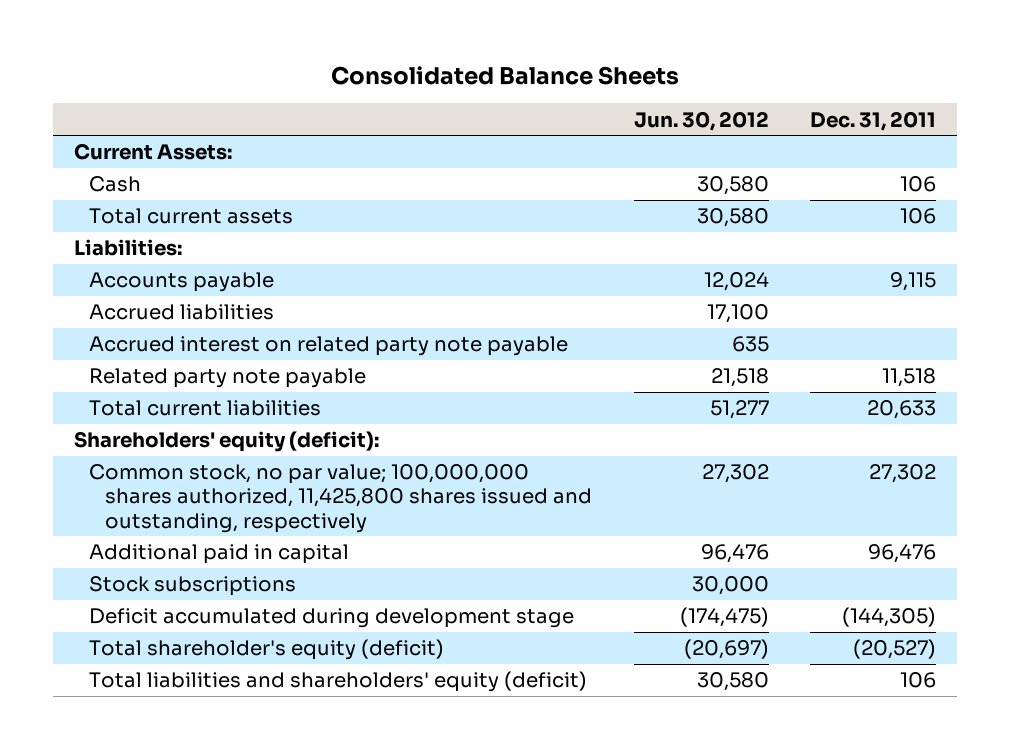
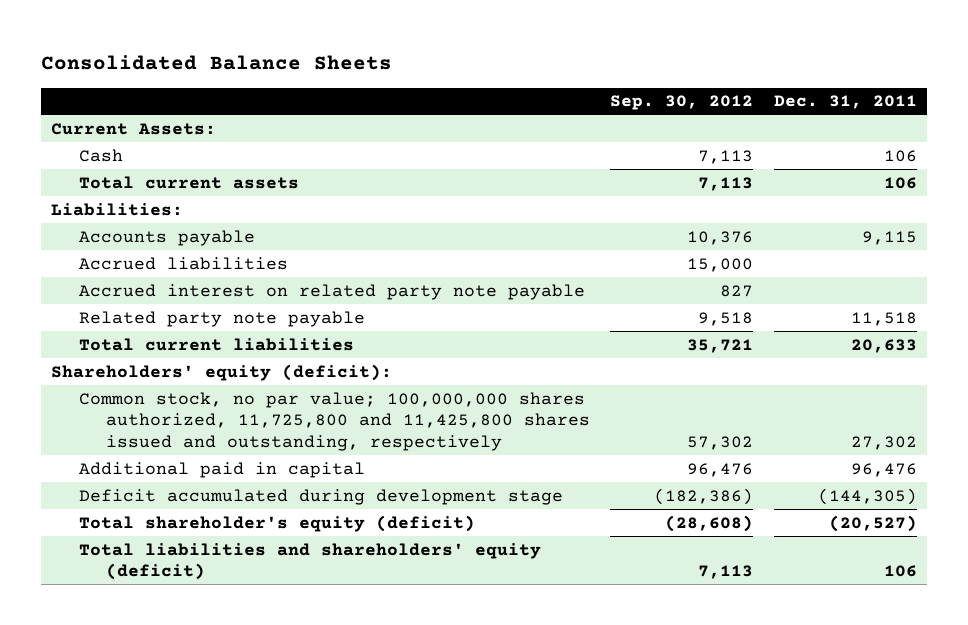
- | Jun. 30, 2012 | Dec. 31, 2011
+ | Sep. 30, 2012 | Dec. 31, 2011
- Common stock, no par value; 100,000,000 shares authorized, 11,425,800 shares issued and outstanding, respectively | 27,302 | 27,302
+ Common stock, no par value; 100,000,000 shares authorized, 11,725,800 and 11,425,800 shares issued and outstanding, respectively | 57,302 | 27,302
- Stock subscriptions | 30,000 |

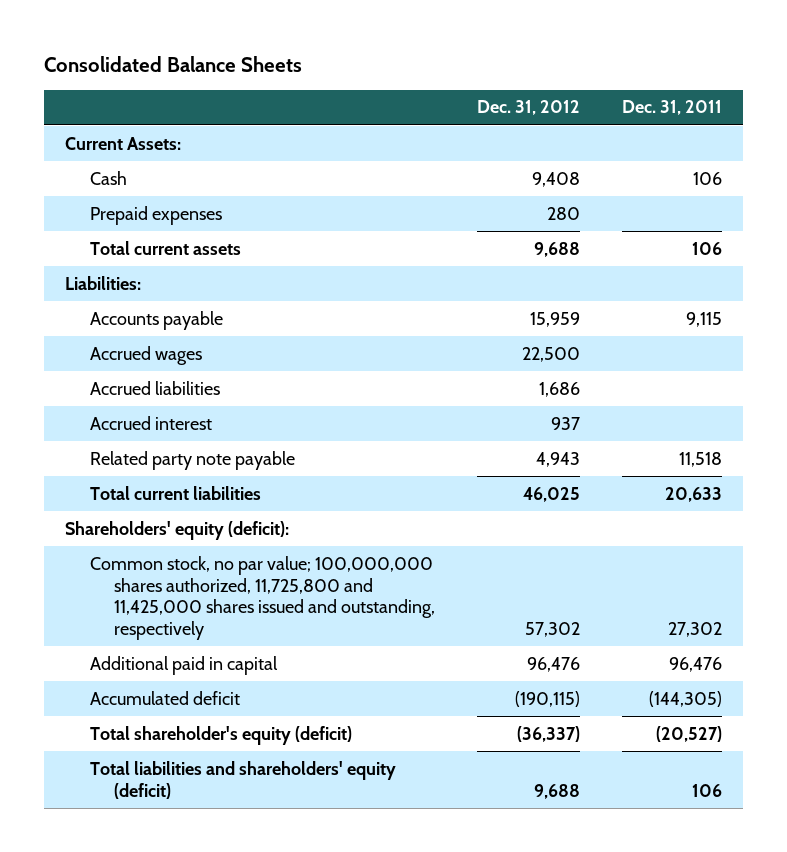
- | Sep. 30, 2012 | Dec. 31, 2011
+ | Dec. 31, 2012 | Dec. 31, 2011
+ Prepaid expenses | 280 |
+ Accrued wages | 22,500 |
- Accrued interest on related party note payable | 827 |
+ Accrued interest | 937 |
- Common stock, no par value; 100,000,000 shares authorized, 11,725,800 and 11,425,800 shares issued and outstanding, respectively | 57,302 | 27,302
+ Common stock, no par value; 100,000,000 shares authorized, 11,725,800 and 11,425,000 shares issued and outstanding, respectively | 57,302 | 27,302
- Deficit accumulated during development stage | (182,386) | (144,305)
+ Accumulated deficit | (190,115) | (144,305)

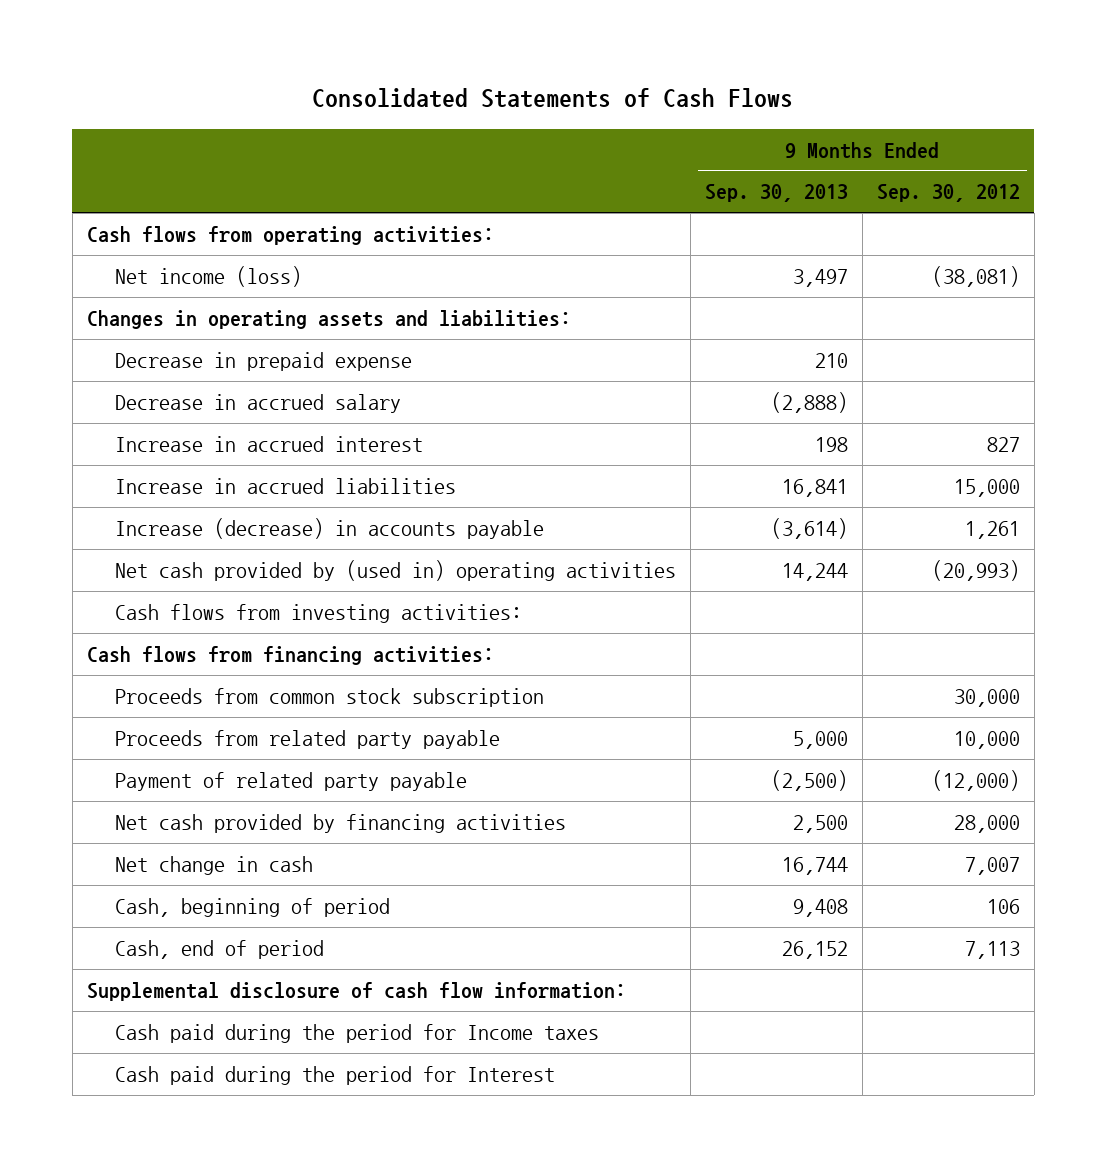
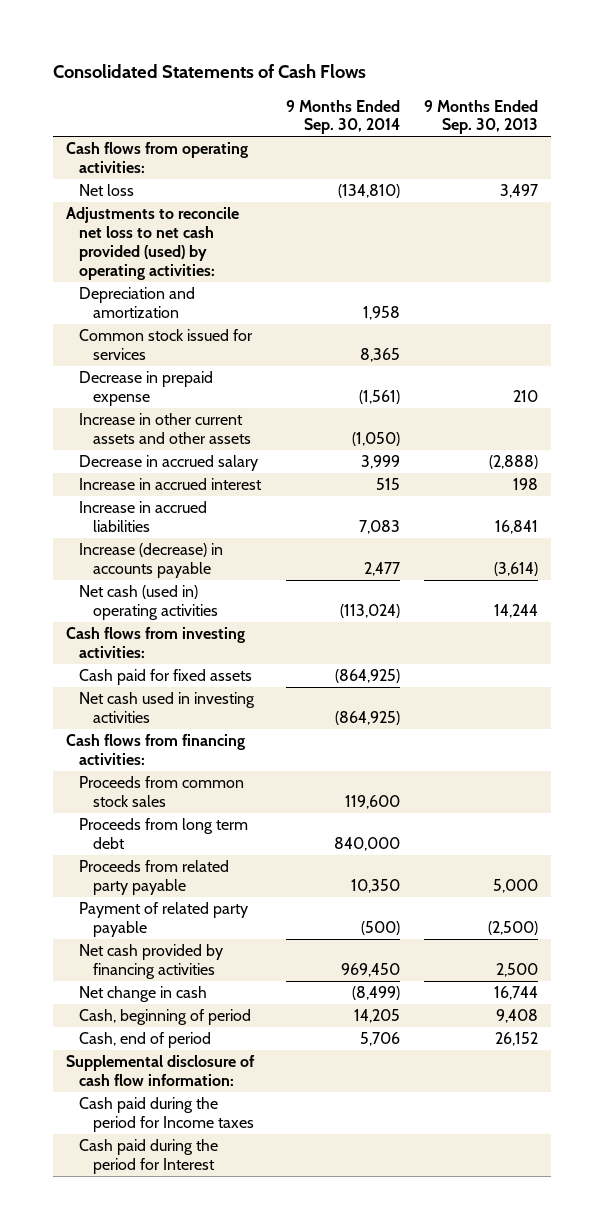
- | 9 Months Ended Sep. 30, 2013 | 9 Months Ended Sep. 30, 2012
+ | 9 Months Ended Sep. 30, 2014 | 9 Months Ended Sep. 30, 2013
- Net income (loss) | 3,497 | (38,081)
- Changes in operating assets and liabilities:
+ Net loss | (134,810) | 3,497
+ Adjustments to reconcile net loss to net cash provided (used) by operating activities:
+ Depreciation and amortization | 1,958 |
+ Common stock issued for services | 8,365 |
+ Increase in other current assets and other assets | (1,050) |
- Net cash provided by (used in) operating activities | 14,244 | (20,993)
+ Net cash (used in) operating activities | (113,024) | 14,244
+ Cash paid for fixed assets | (864,925) |
+ Net cash used in investing activities | (864,925) |
- Proceeds from common stock subscription | | 30,000
+ Proceeds from common stock sales | 119,600 |
+ Proceeds from long term debt | 840,000 |

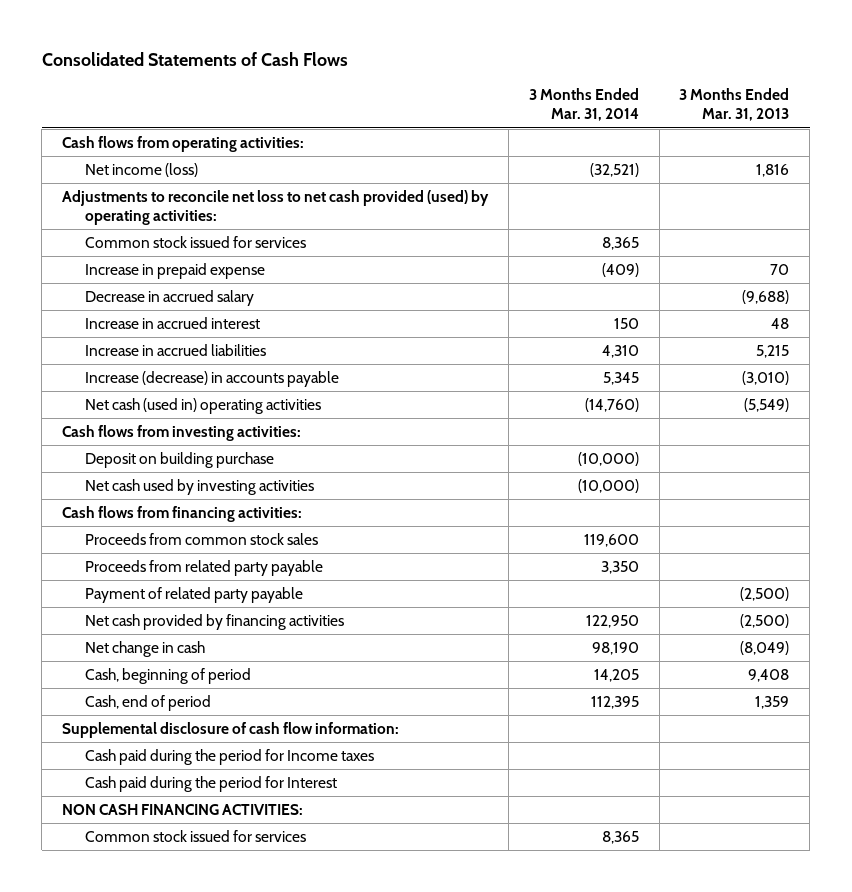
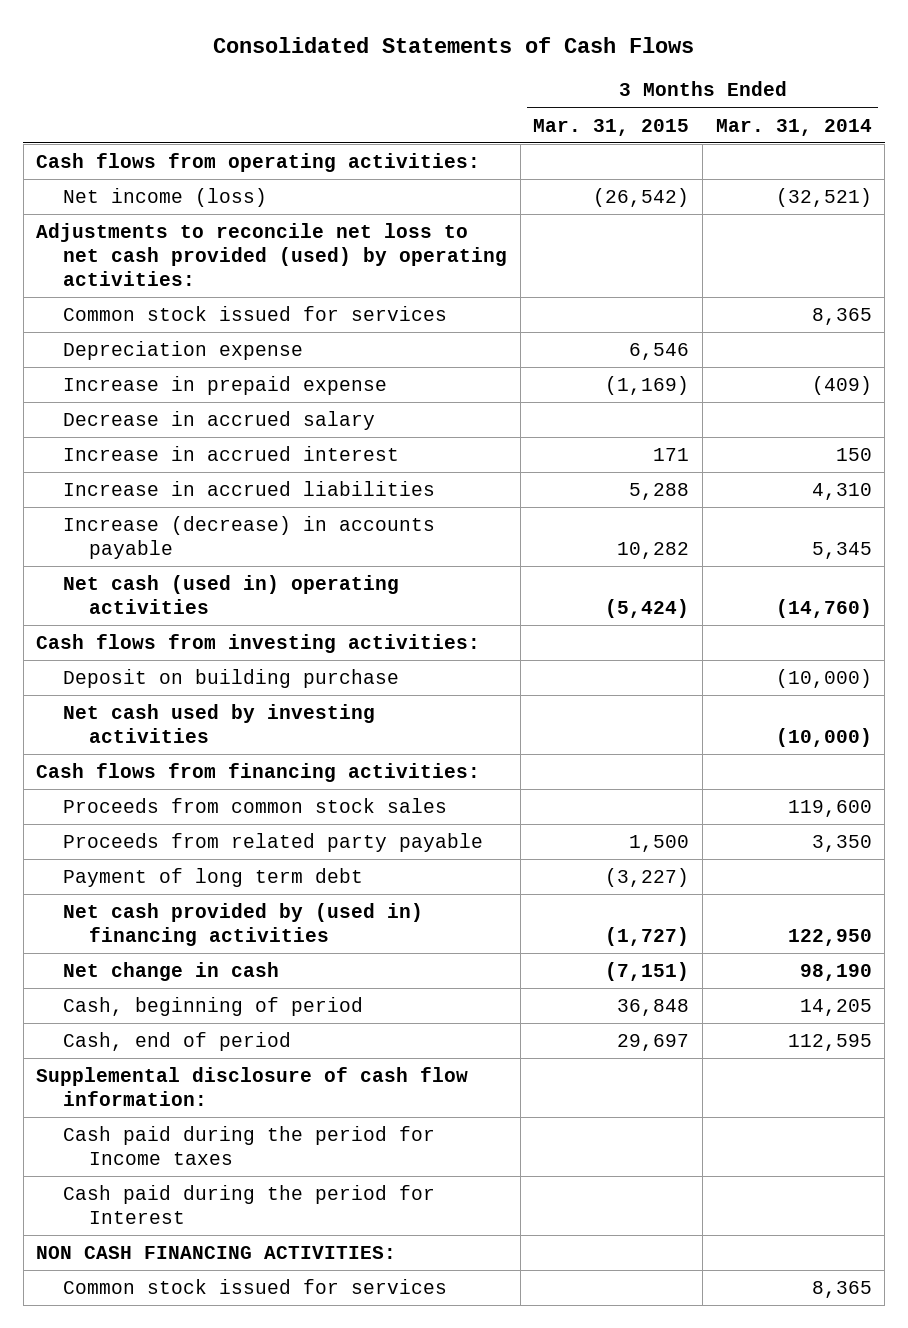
- | 3 Months Ended Mar. 31, 2014 | 3 Months Ended Mar. 31, 2013
+ | 3 Months Ended Mar. 31, 2015 | 3 Months Ended Mar. 31, 2014
+ Depreciation expense | 6,546 |
- Payment of related party payable | | (2,500)
- Net cash provided by financing activities | 122,950 | (2,500)
+ Payment of long term debt | (3,227) |
+ Net cash provided by (used in) financing activities | (1,727) | 122,950
- Cash, end of period | 112,395 | 1,359
+ Cash, end of period | 29,697 | 112,595

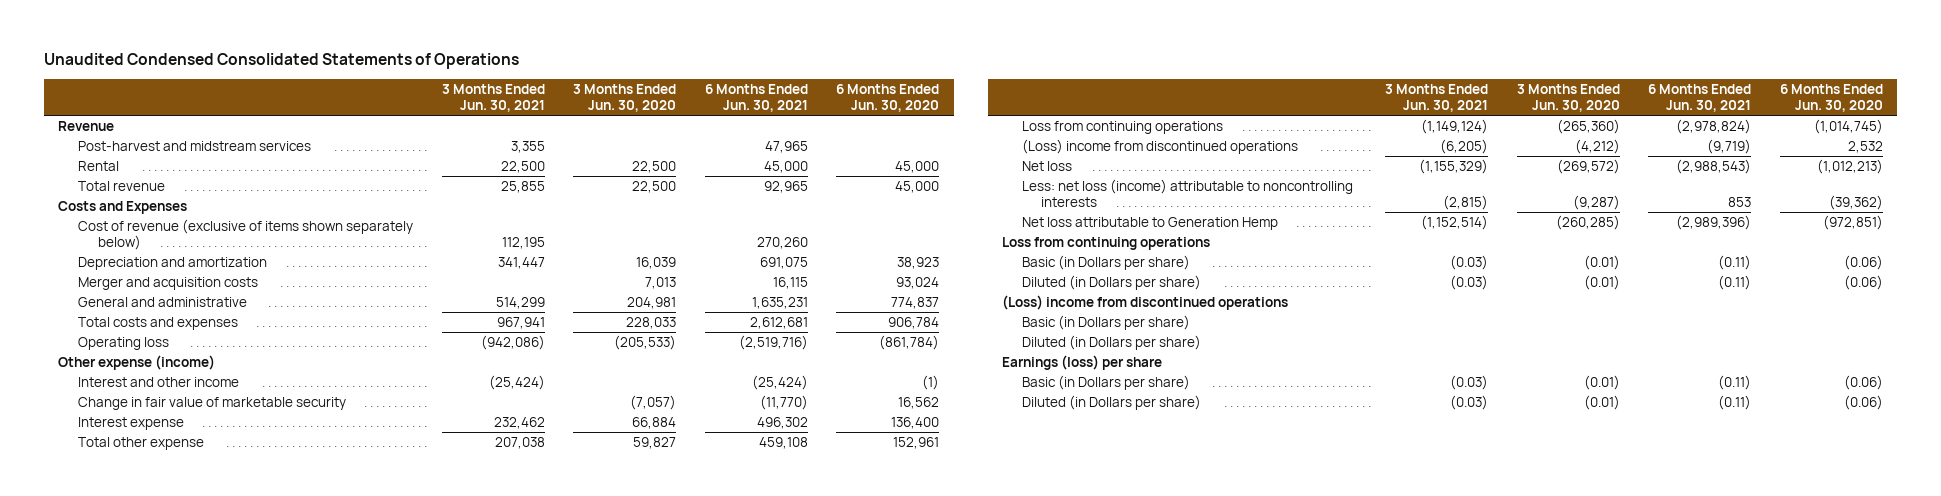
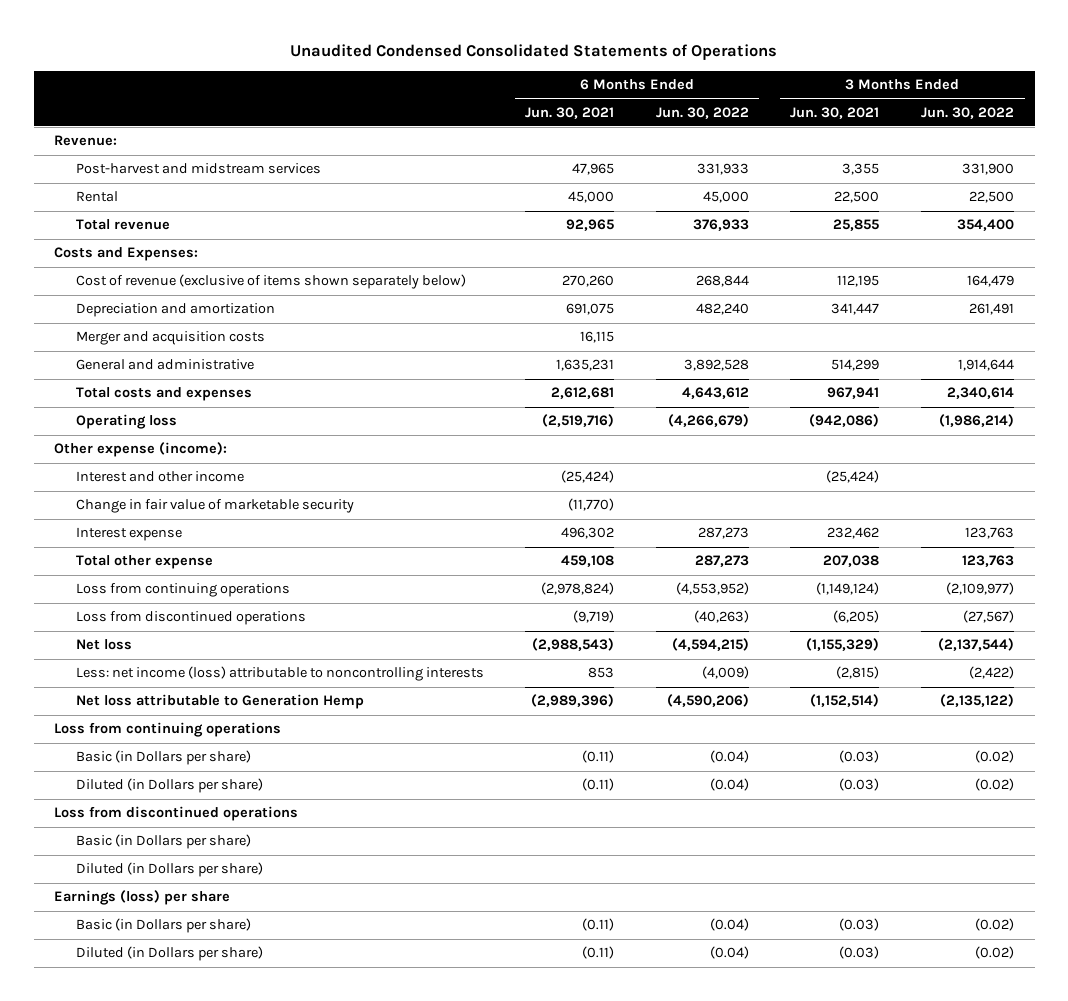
- | 3 Months Ended Jun. 30, 2021 | 3 Months Ended Jun. 30, 2020 | 6 Months Ended Jun. 30, 2021 | 6 Months Ended Jun. 30, 2020
+ | 6 Months Ended Jun. 30, 2021 | 6 Months Ended Jun. 30, 2022 | 3 Months Ended Jun. 30, 2021 | 3 Months Ended Jun. 30, 2022
- Revenue
+ Revenue:
- Costs and Expenses
+ Costs and Expenses:
- Other expense (income)
+ Other expense (income):
- (Loss) income from discontinued operations | (6,205) | (4,212) | (9,719) | 2,532
+ Loss from discontinued operations | (9,719) | (40,263) | (6,205) | (27,567)
- Less: net loss (income) attributable to noncontrolling interests | (2,815) | (9,287) | 853 | (39,362)
+ Less: net income (loss) attributable to noncontrolling interests | 853 | (4,009) | (2,815) | (2,422)
- (Loss) income from discontinued operations
+ Loss from discontinued operations

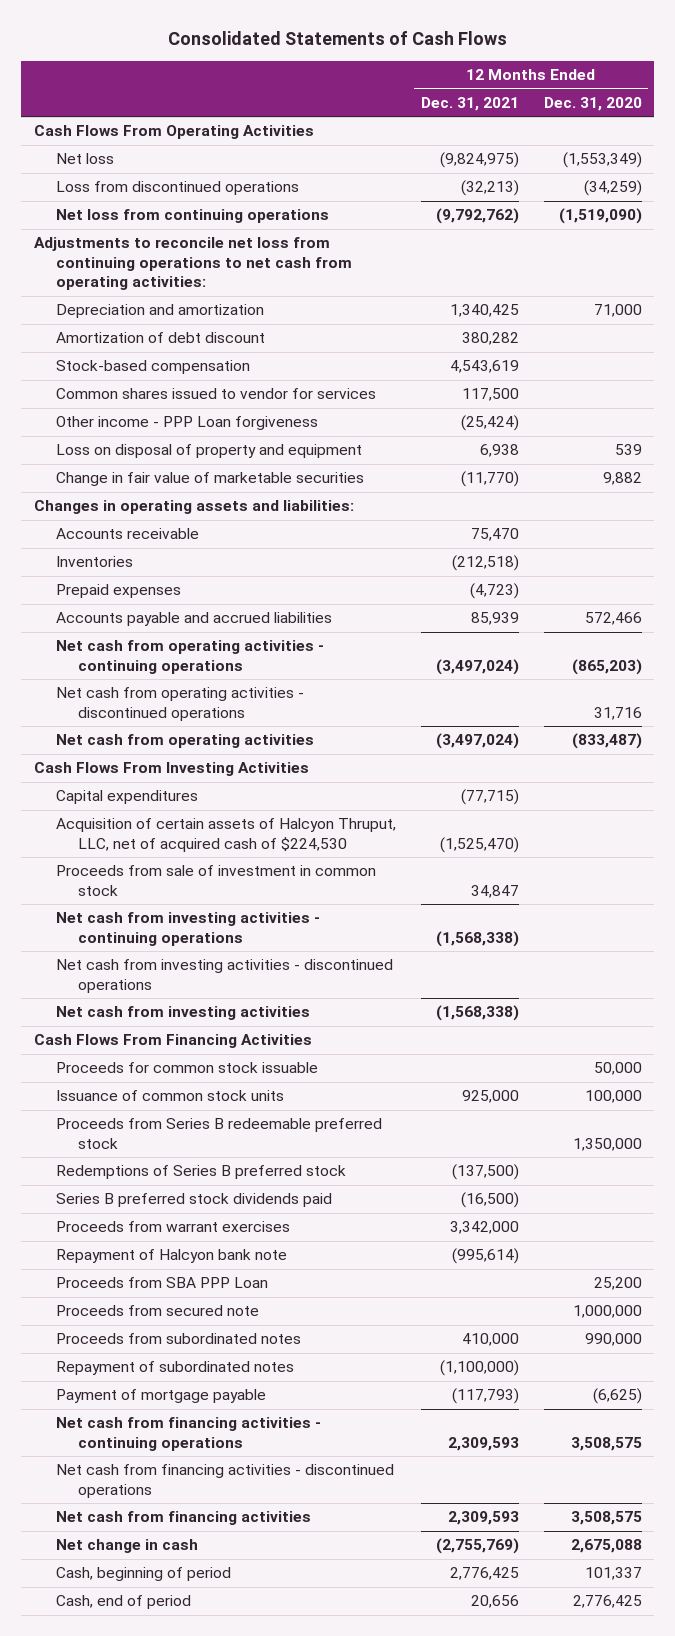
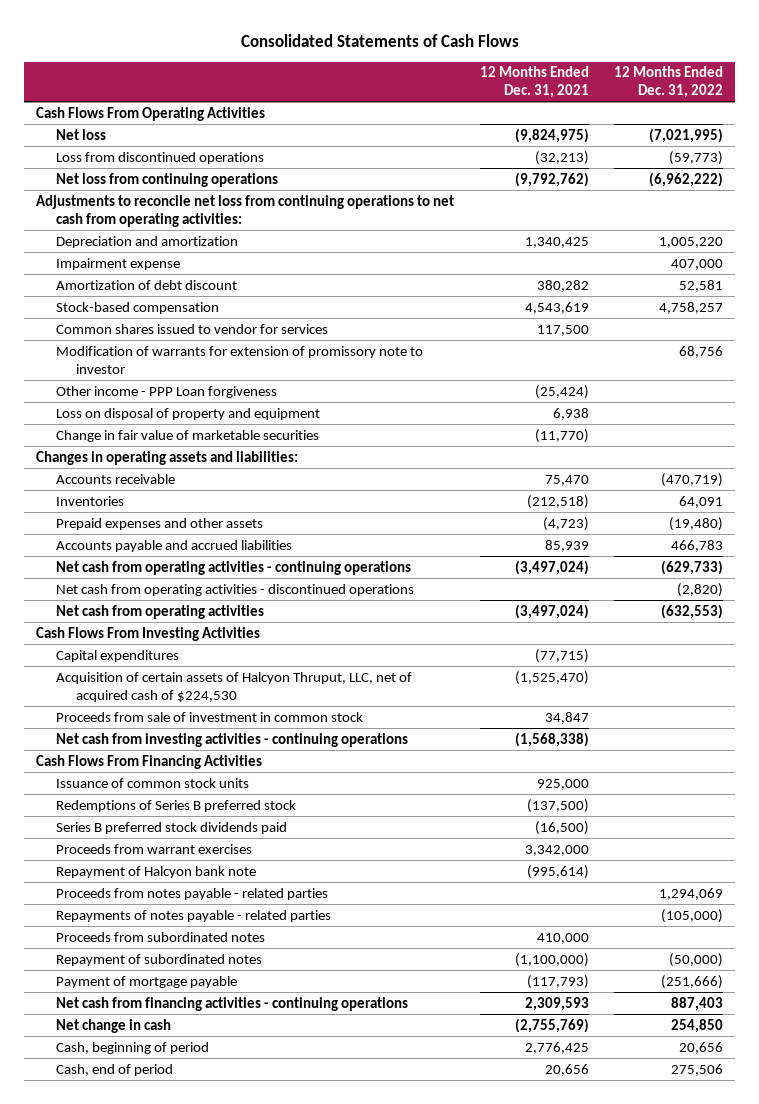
- | 12 Months Ended Dec. 31, 2021 | 12 Months Ended Dec. 31, 2020
+ | 12 Months Ended Dec. 31, 2021 | 12 Months Ended Dec. 31, 2022
+ Impairment expense | | 407,000
+ Modification of warrants for extension of promissory note to investor | | 68,756
- Prepaid expenses | (4,723) |
+ Prepaid expenses and other assets | (4,723) | (19,480)
- Net cash from investing activities - discontinued operations
- Net cash from investing activities | (1,568,338) |
- Proceeds for common stock issuable | | 50,000
- Proceeds from Series B redeemable preferred stock | | 1,350,000
- Proceeds from SBA PPP Loan | | 25,200
- Proceeds from secured note | | 1,000,000
+ Proceeds from notes payable - related parties | | 1,294,069
+ Repayments of notes payable - related parties | | (105,000)
- Net cash from financing activities - discontinued operations
- Net cash from financing activities | 2,309,593 | 3,508,575

